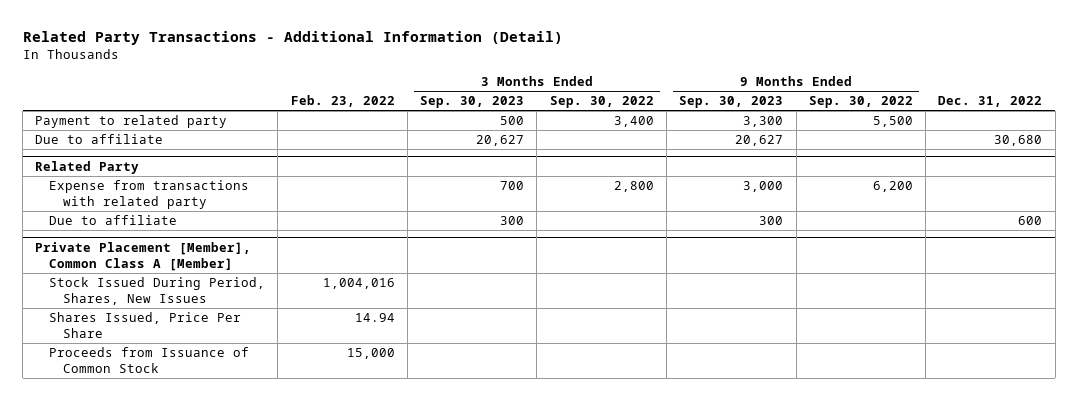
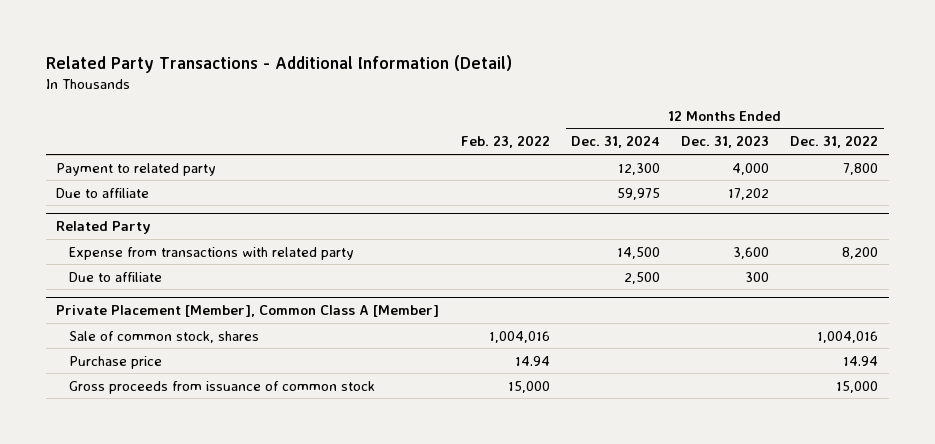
- | Feb. 23, 2022 | 3 Months Ended Sep. 30, 2023 | 3 Months Ended Sep. 30, 2022 | 9 Months Ended Sep. 30, 2023 | 9 Months Ended Sep. 30, 2022 | Dec. 31, 2022
+ | Feb. 23, 2022 | 12 Months Ended Dec. 31, 2024 | 12 Months Ended Dec. 31, 2023 | 12 Months Ended Dec. 31, 2022
@ Private Placement [Member], Common Class A [Member]
- Stock Issued During Period, Shares, New Issues | 1,004,016 | | | | |
- Shares Issued, Price Per Share | 14.94 | | | | |
- Proceeds from Issuance of Common Stock | 15,000 | | | | |
+ Sale of common stock, shares | 1,004,016 | | | 1,004,016
+ Purchase price | 14.94 | | | 14.94
+ Gross proceeds from issuance of common stock | 15,000 | | | 15,000

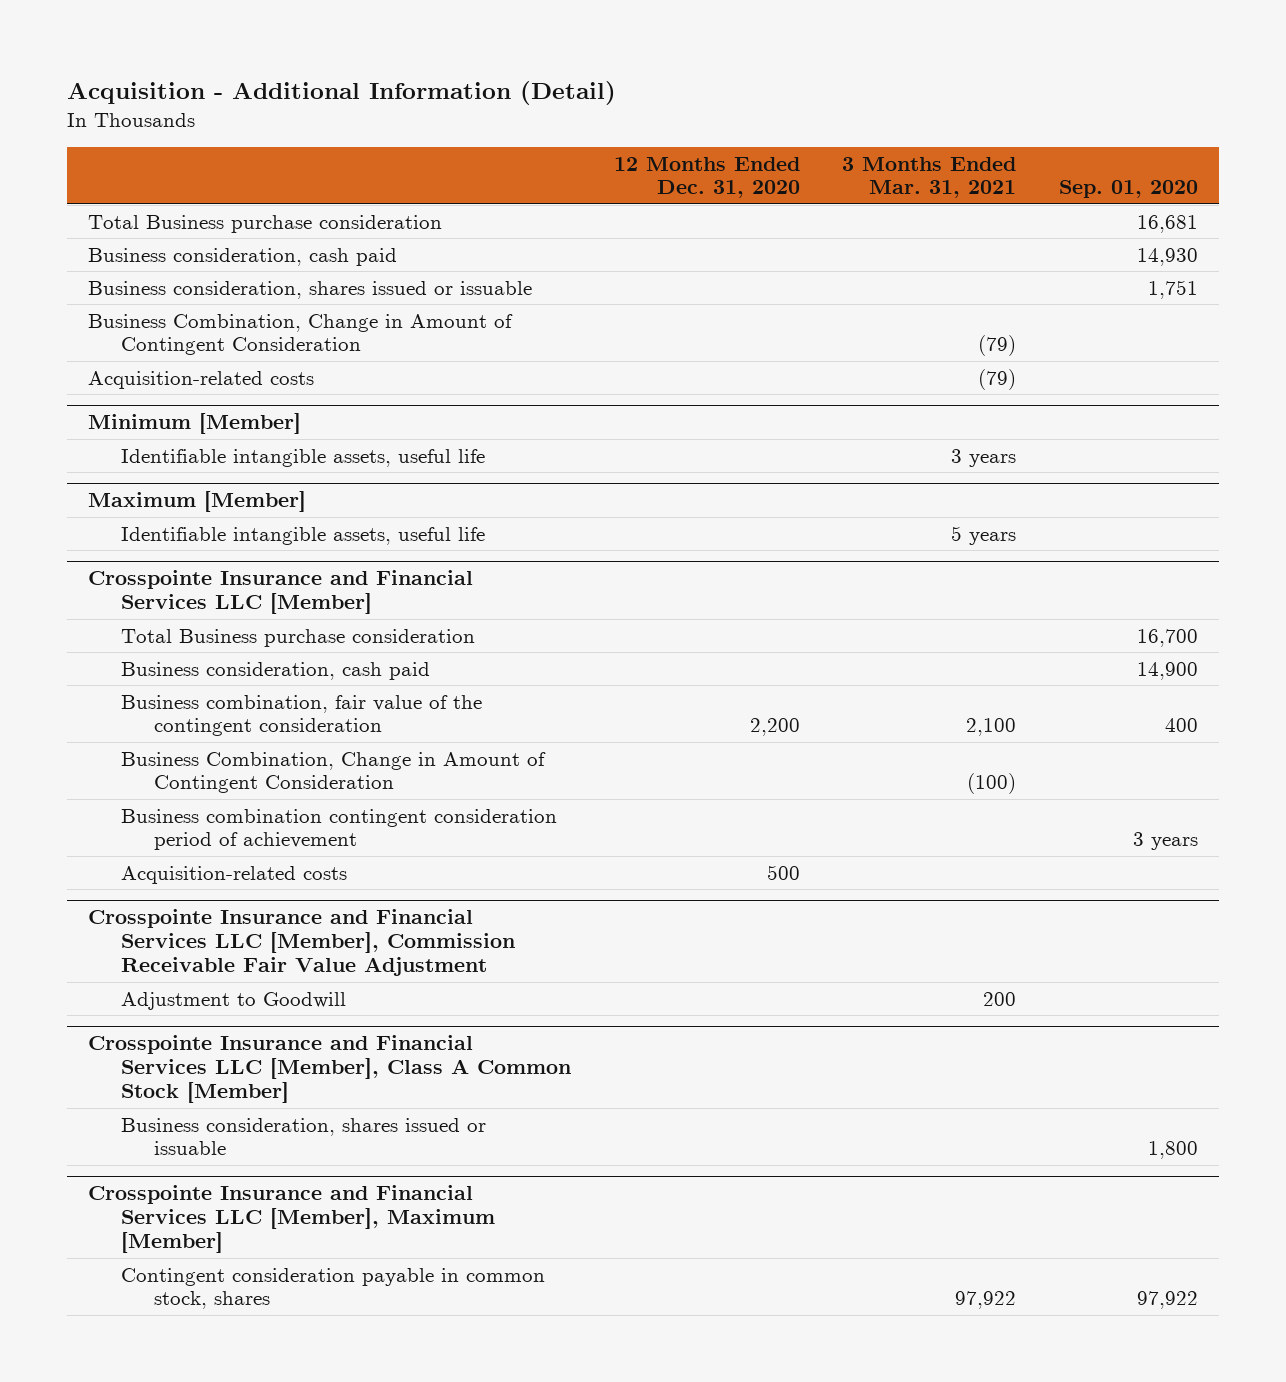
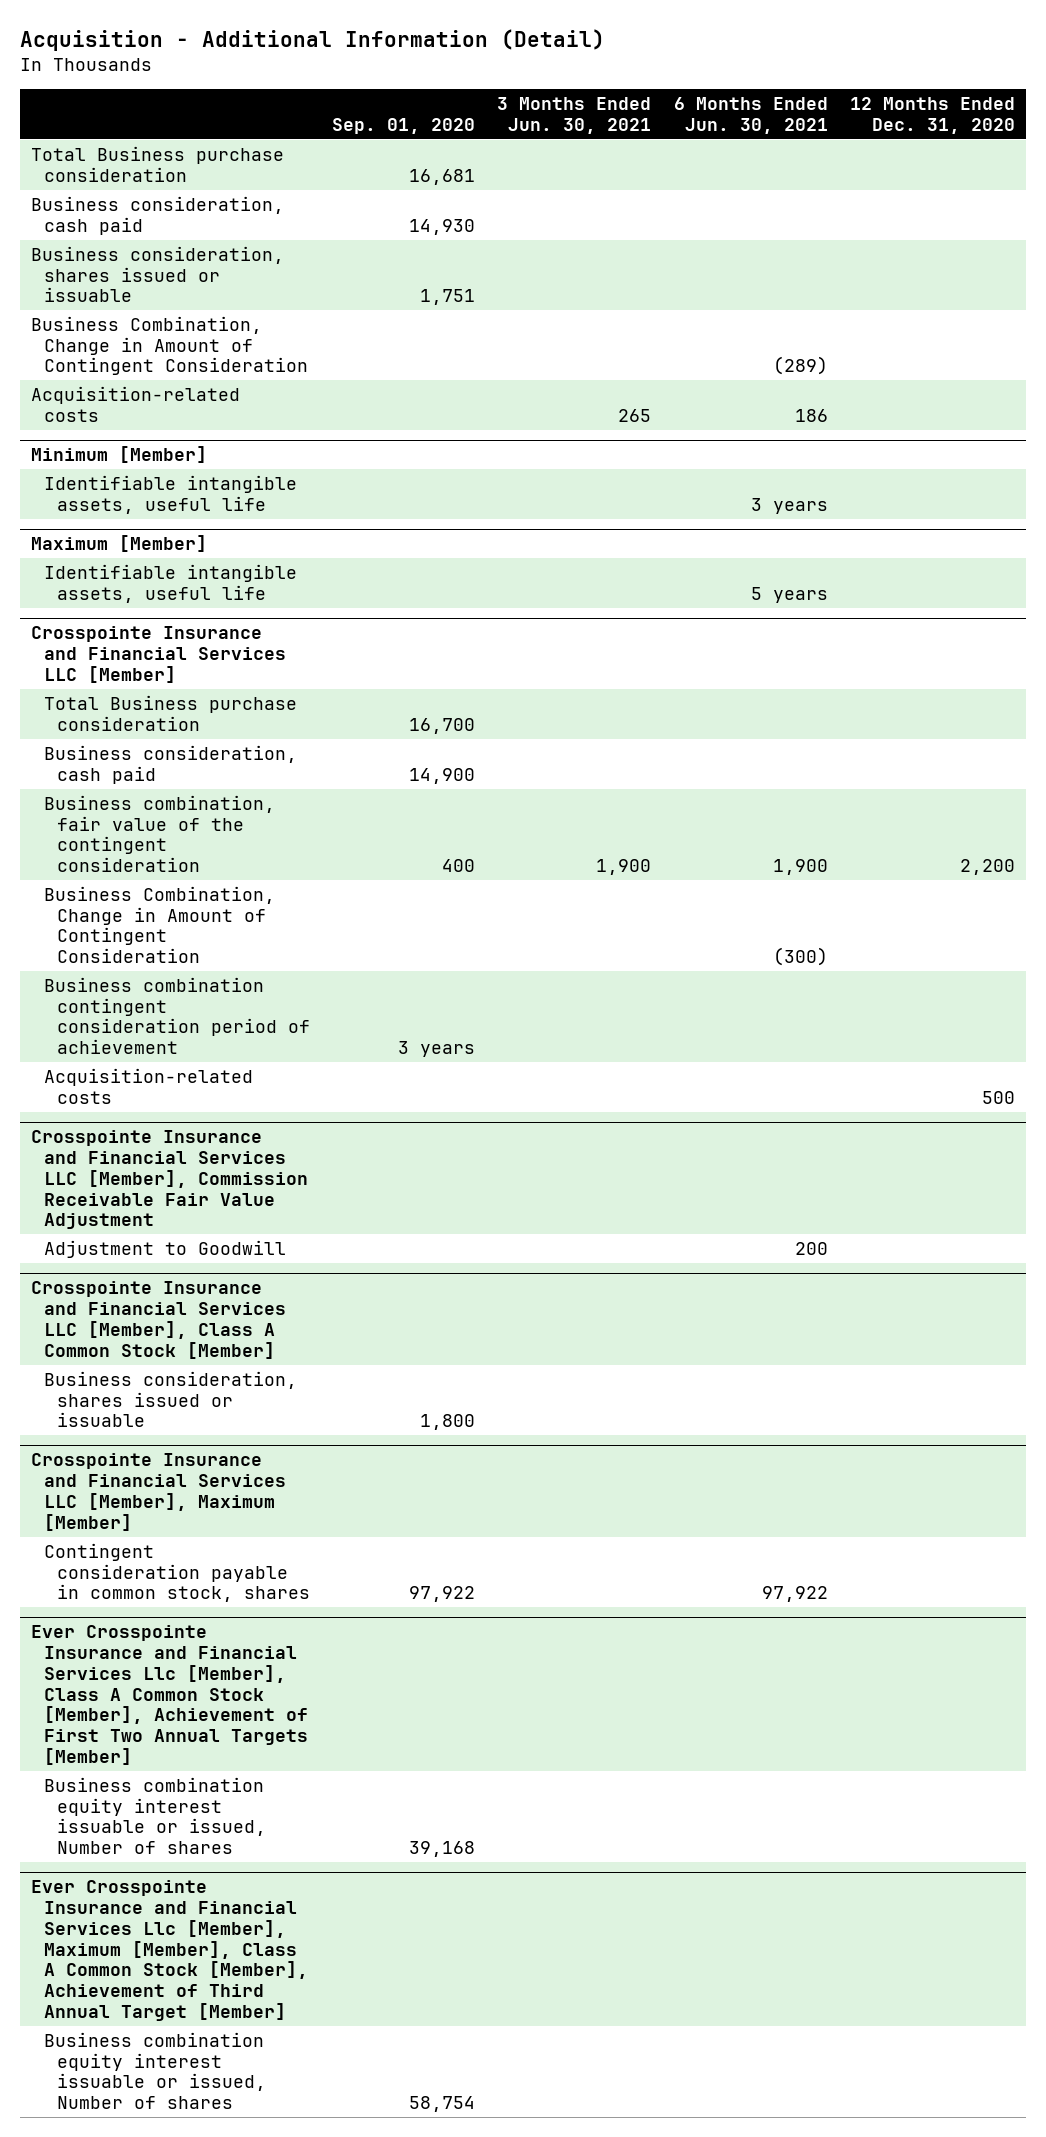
- | 12 Months Ended Dec. 31, 2020 | 3 Months Ended Mar. 31, 2021 | Sep. 01, 2020
+ | Sep. 01, 2020 | 3 Months Ended Jun. 30, 2021 | 6 Months Ended Jun. 30, 2021 | 12 Months Ended Dec. 31, 2020
+ Ever Crosspointe Insurance and Financial Services Llc [Member], Class A Common Stock [Member], Achievement of First Two Annual Targets [Member]
+ Business combination equity interest issuable or issued, Number of shares | 39,168 | | |
+ Ever Crosspointe Insurance and Financial Services Llc [Member], Maximum [Member], Class A Common Stock [Member], Achievement of Third Annual Target [Member]
+ Business combination equity interest issuable or issued, Number of shares | 58,754 | | |

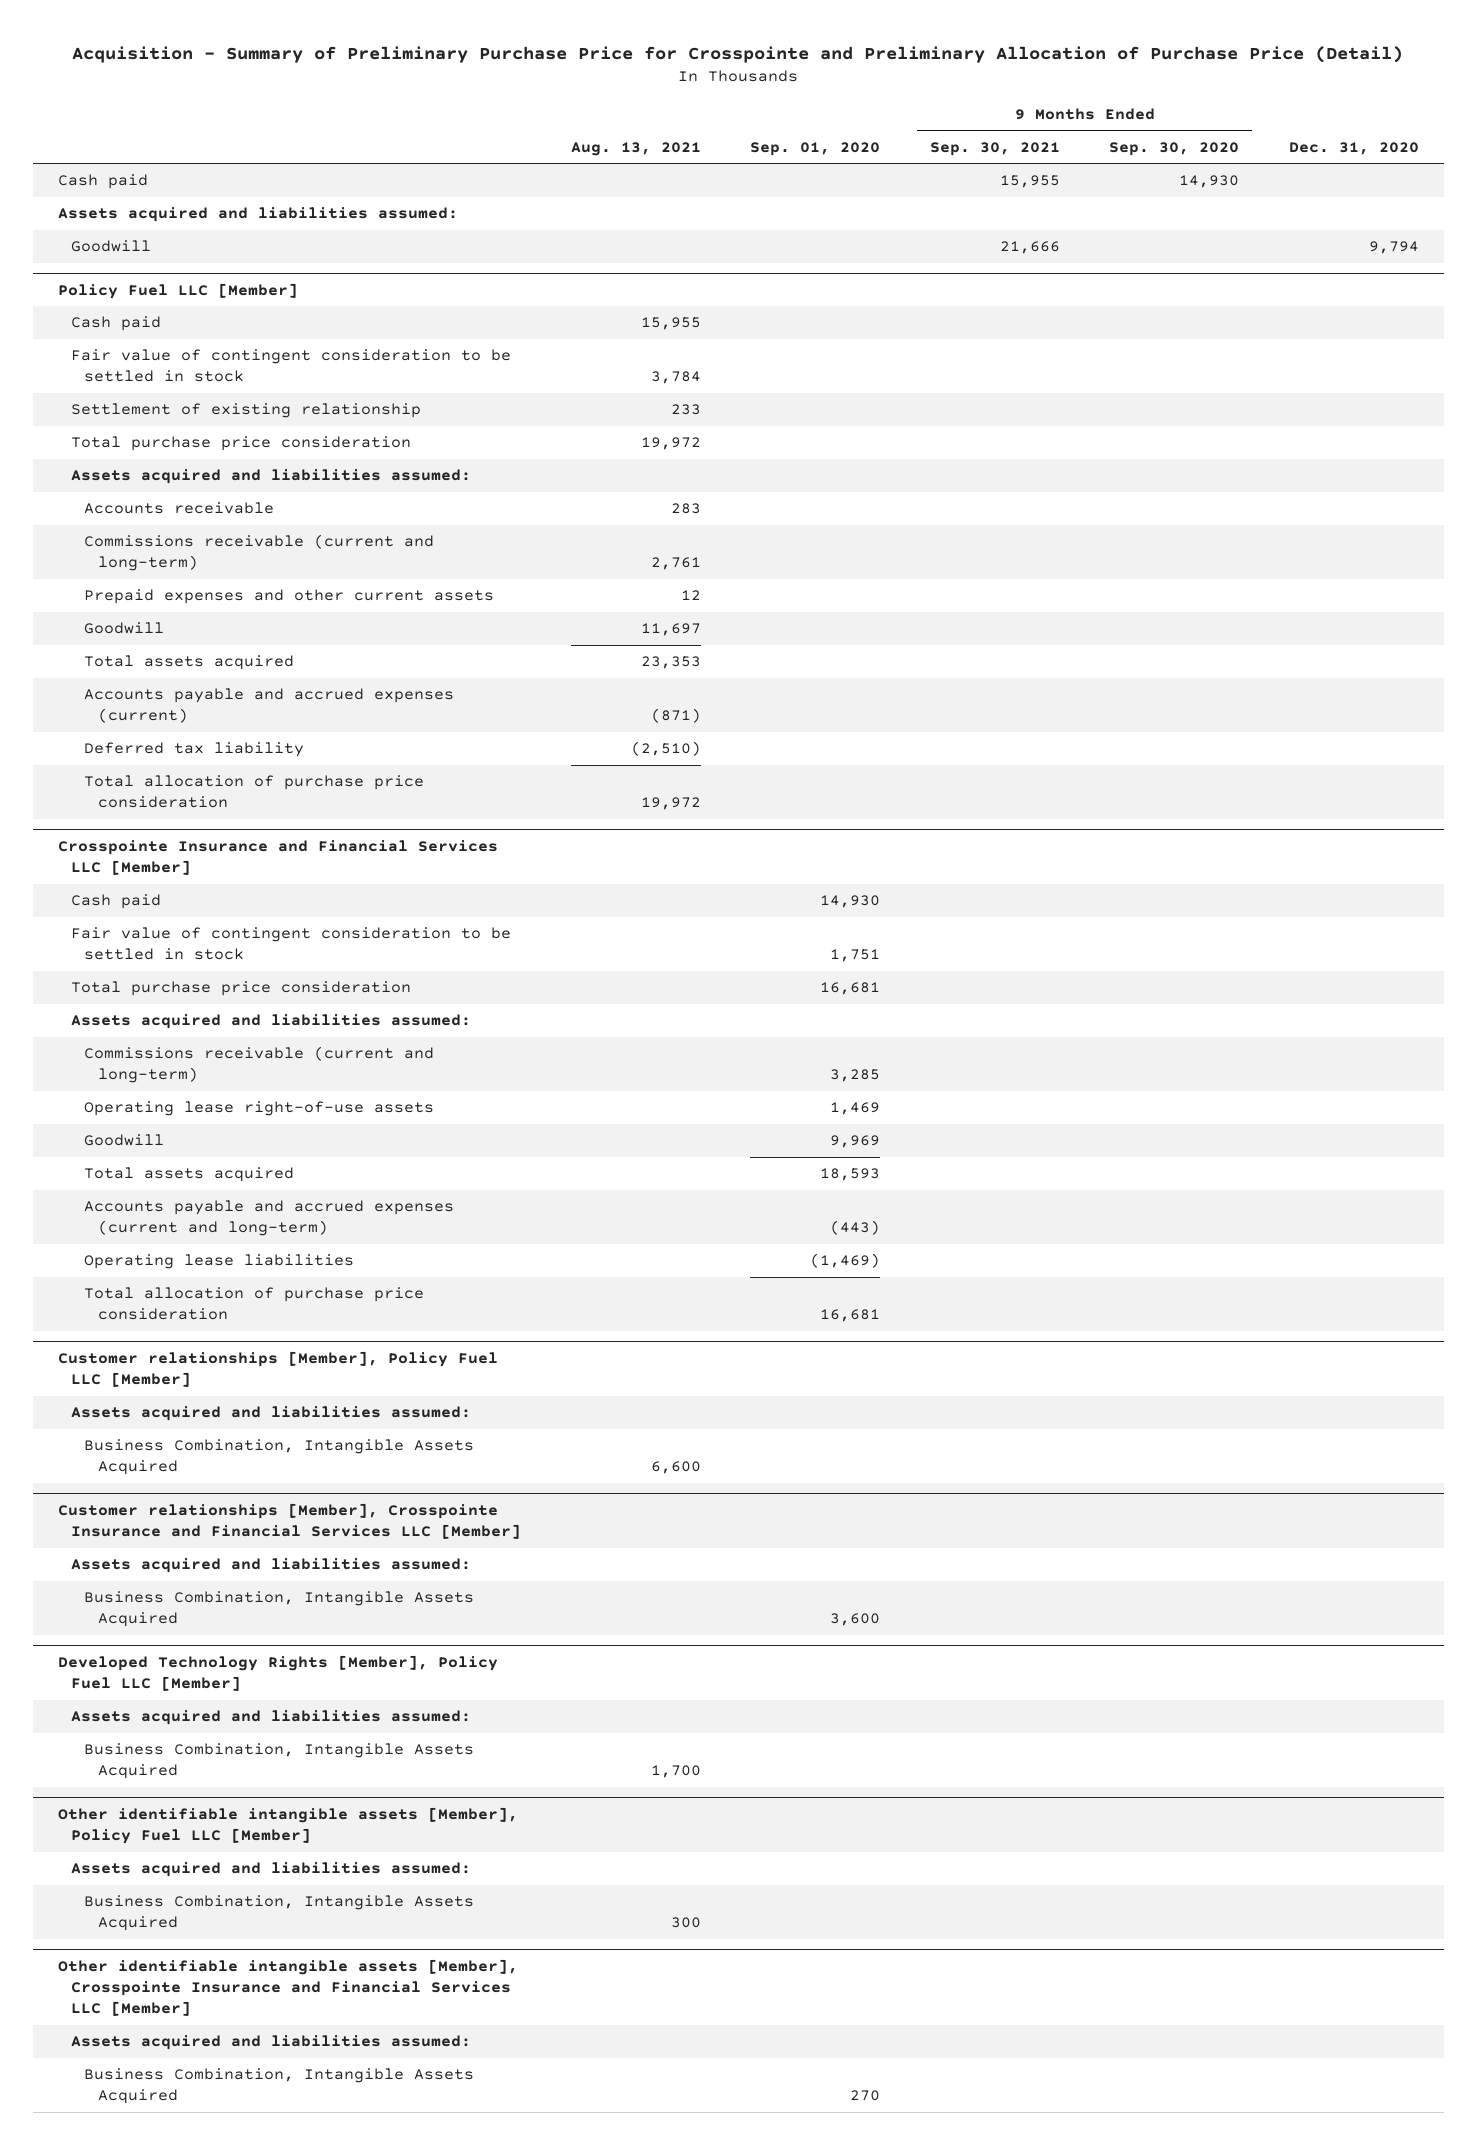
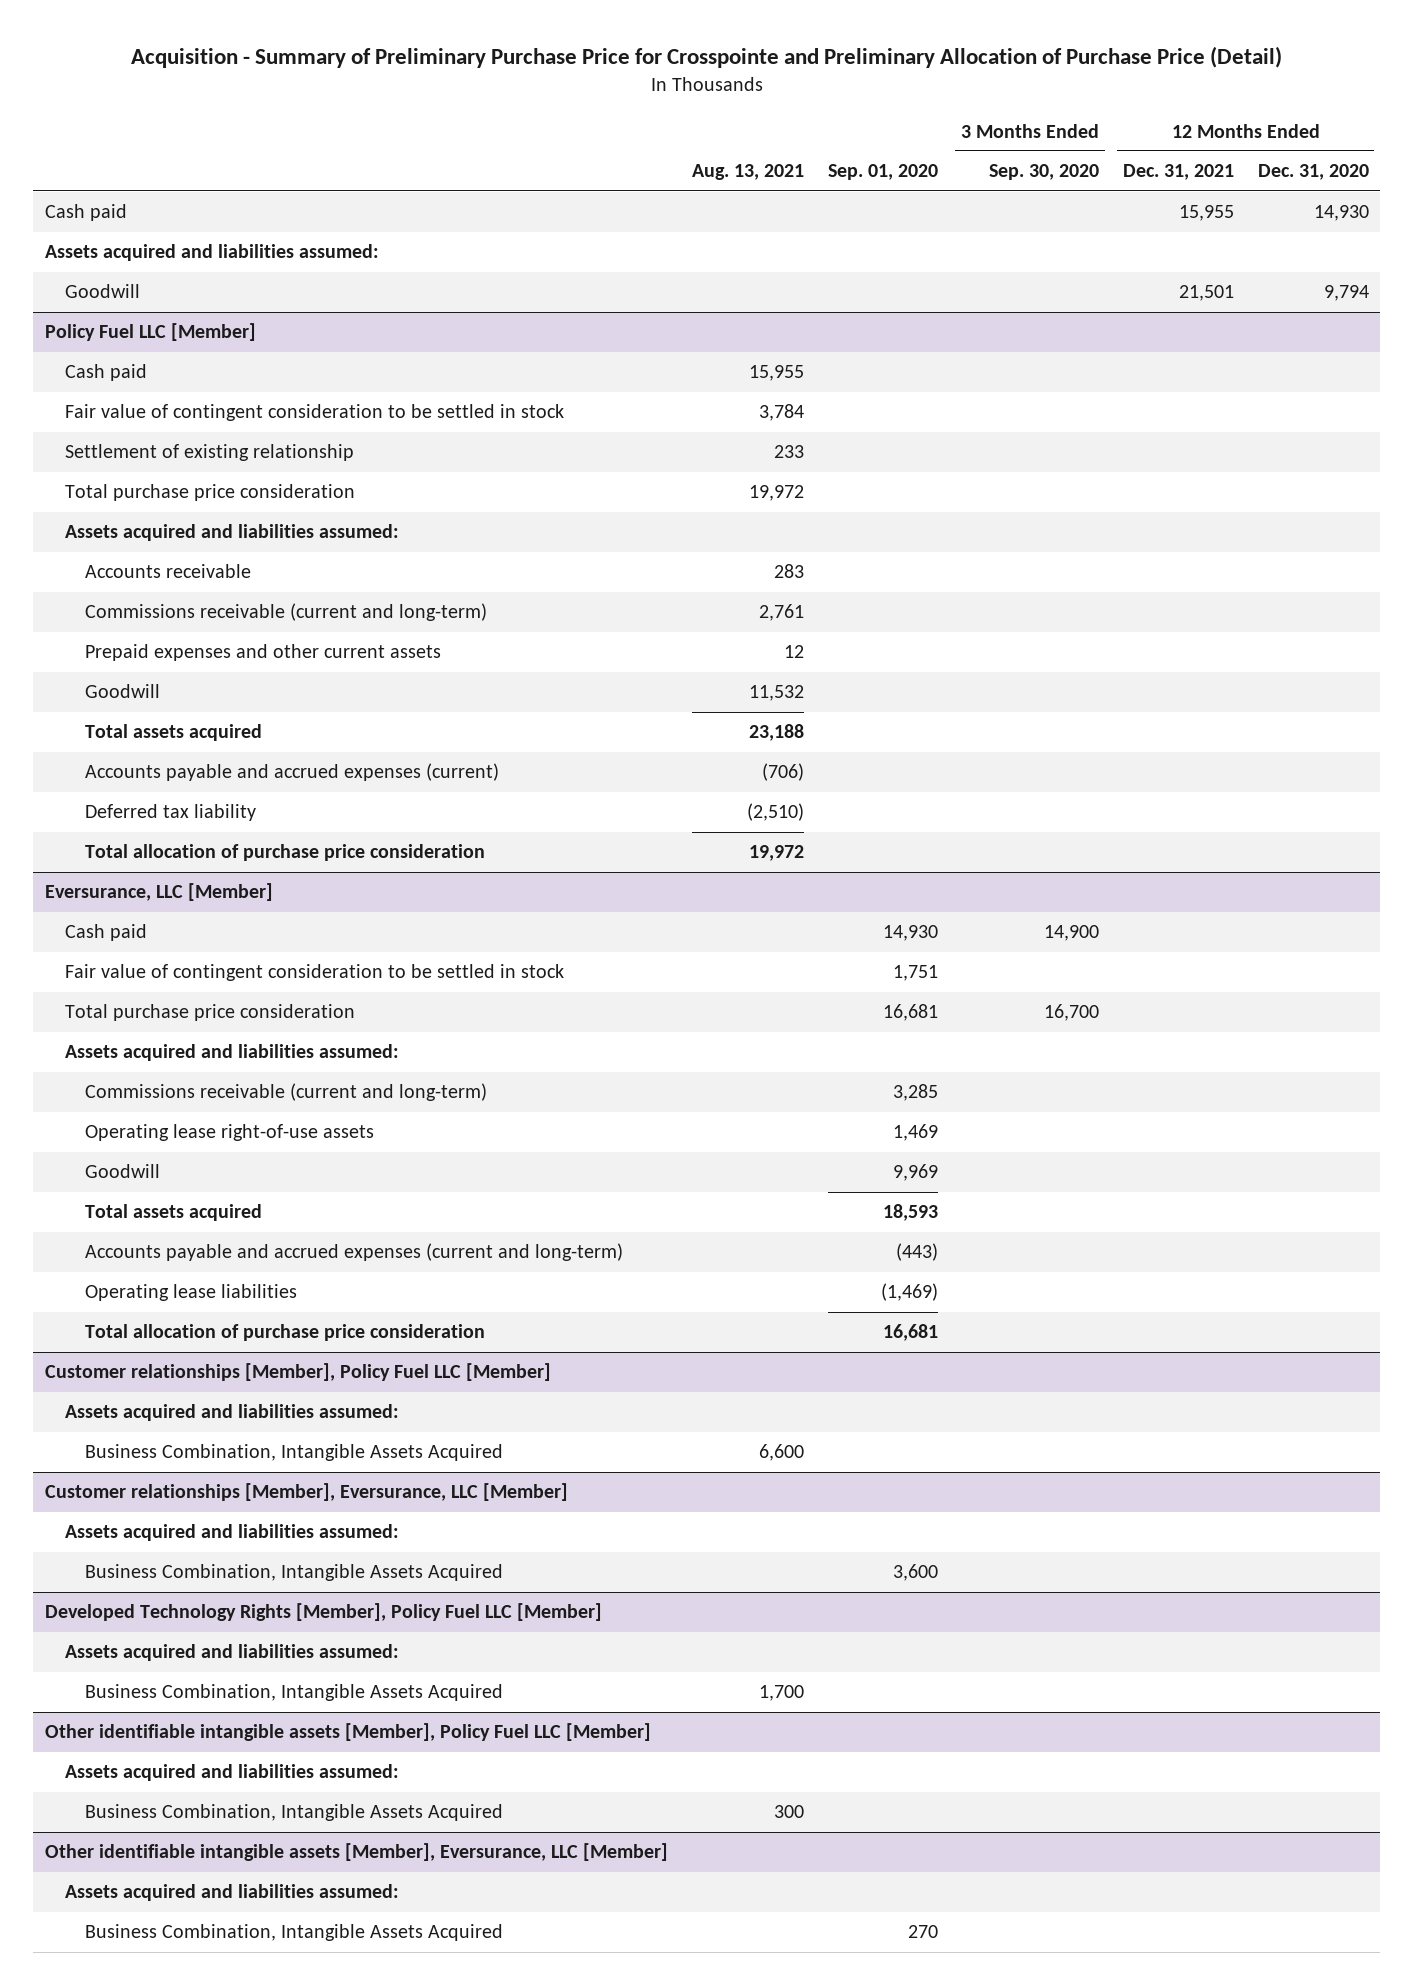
- | Aug. 13, 2021 | Sep. 01, 2020 | 9 Months Ended Sep. 30, 2021 | 9 Months Ended Sep. 30, 2020 | Dec. 31, 2020
+ | Aug. 13, 2021 | Sep. 01, 2020 | 3 Months Ended Sep. 30, 2020 | 12 Months Ended Dec. 31, 2021 | 12 Months Ended Dec. 31, 2020
@ Policy Fuel LLC [Member]
- Goodwill | 11,697 | | | |
- Total assets acquired | 23,353 | | | |
- Accounts payable and accrued expenses (current) | (871) | | | |
+ Goodwill | 11,532 | | | |
+ Total assets acquired | 23,188 | | | |
+ Accounts payable and accrued expenses (current) | (706) | | | |
- Crosspointe Insurance and Financial Services LLC [Member]
+ Eversurance, LLC [Member]
- Customer relationships [Member], Crosspointe Insurance and Financial Services LLC [Member]
+ Customer relationships [Member], Eversurance, LLC [Member]
- Other identifiable intangible assets [Member], Crosspointe Insurance and Financial Services LLC [Member]
+ Other identifiable intangible assets [Member], Eversurance, LLC [Member]

